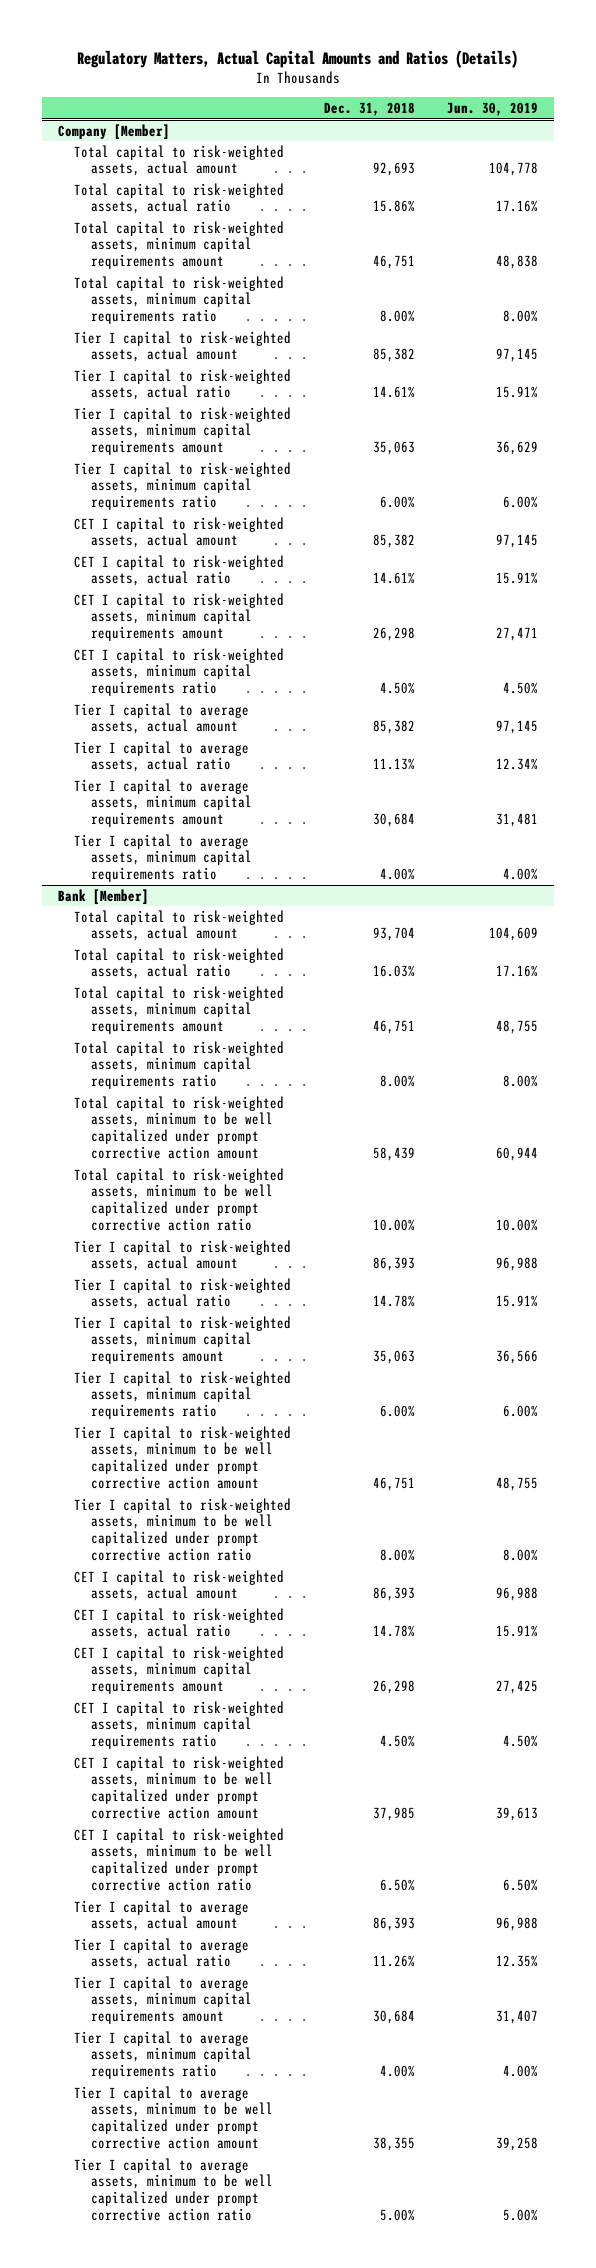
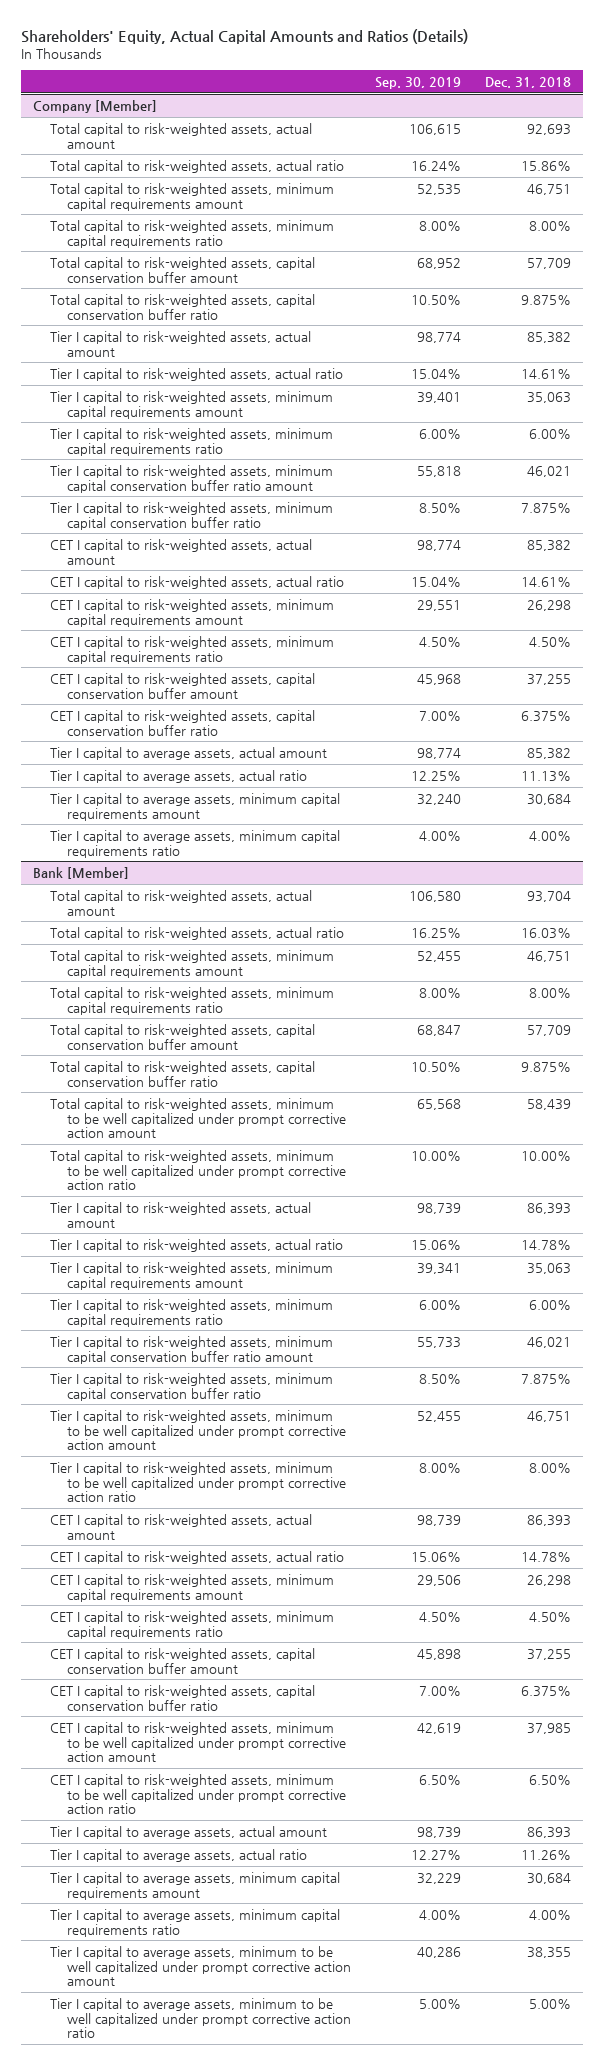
- Regulatory Matters, Actual Capital Amounts and Ratios (Details)
+ Shareholders' Equity, Actual Capital Amounts and Ratios (Details)
- | Dec. 31, 2018 | Jun. 30, 2019
+ | Sep. 30, 2019 | Dec. 31, 2018
@ Company [Member]
+ Total capital to risk-weighted assets, capital conservation buffer amount | 68,952 | 57,709
+ Total capital to risk-weighted assets, capital conservation buffer ratio | 10.50% | 9.875%
+ Tier I capital to risk-weighted assets, minimum capital conservation buffer ratio amount | 55,818 | 46,021
+ Tier I capital to risk-weighted assets, minimum capital conservation buffer ratio | 8.50% | 7.875%
+ CET I capital to risk-weighted assets, capital conservation buffer amount | 45,968 | 37,255
+ CET I capital to risk-weighted assets, capital conservation buffer ratio | 7.00% | 6.375%
@ Bank [Member]
+ Total capital to risk-weighted assets, capital conservation buffer amount | 68,847 | 57,709
+ Total capital to risk-weighted assets, capital conservation buffer ratio | 10.50% | 9.875%
+ Tier I capital to risk-weighted assets, minimum capital conservation buffer ratio amount | 55,733 | 46,021
+ Tier I capital to risk-weighted assets, minimum capital conservation buffer ratio | 8.50% | 7.875%
+ CET I capital to risk-weighted assets, capital conservation buffer amount | 45,898 | 37,255
+ CET I capital to risk-weighted assets, capital conservation buffer ratio | 7.00% | 6.375%

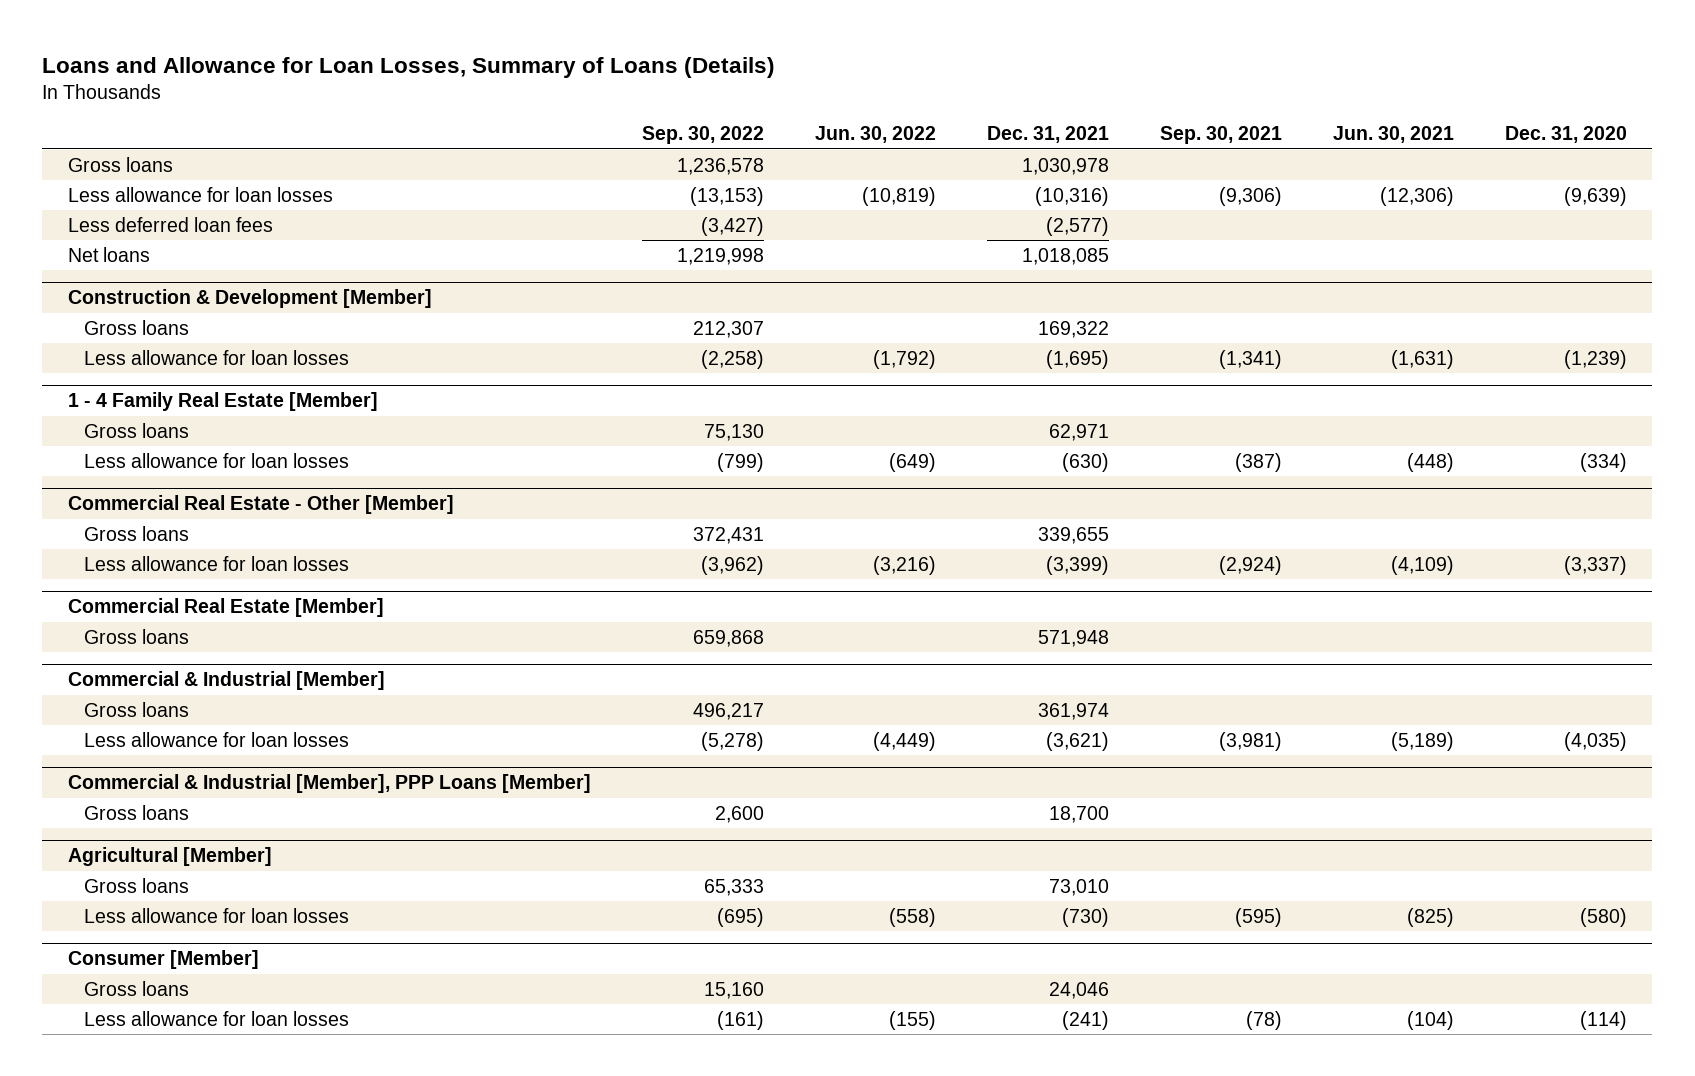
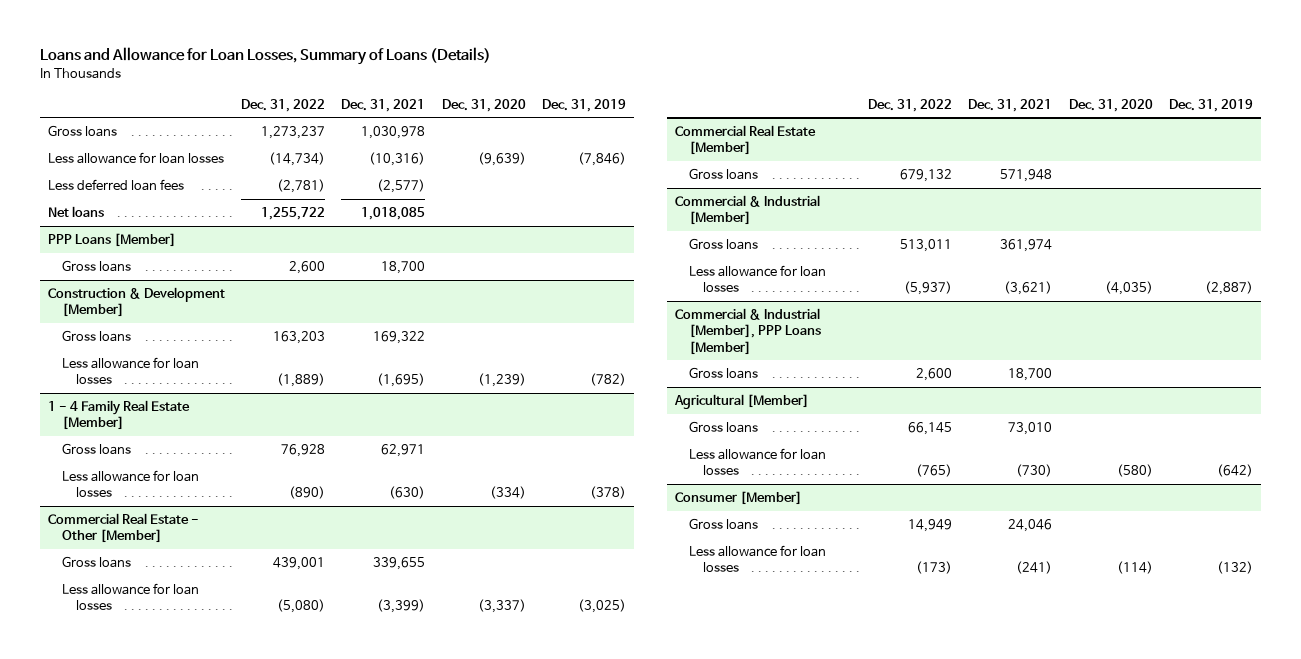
- | Sep. 30, 2022 | Jun. 30, 2022 | Dec. 31, 2021 | Sep. 30, 2021 | Jun. 30, 2021 | Dec. 31, 2020
+ | Dec. 31, 2022 | Dec. 31, 2021 | Dec. 31, 2020 | Dec. 31, 2019
+ PPP Loans [Member]
+ Gross loans | 2,600 | 18,700 | |

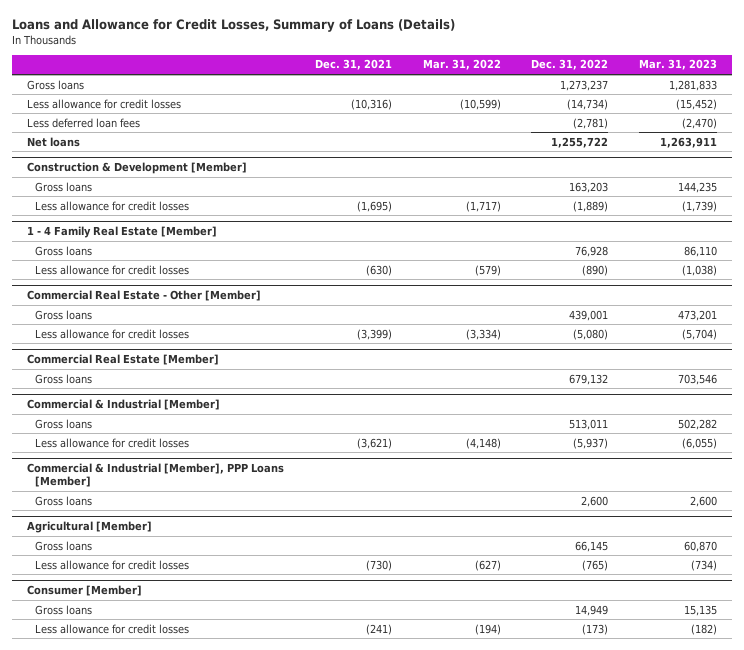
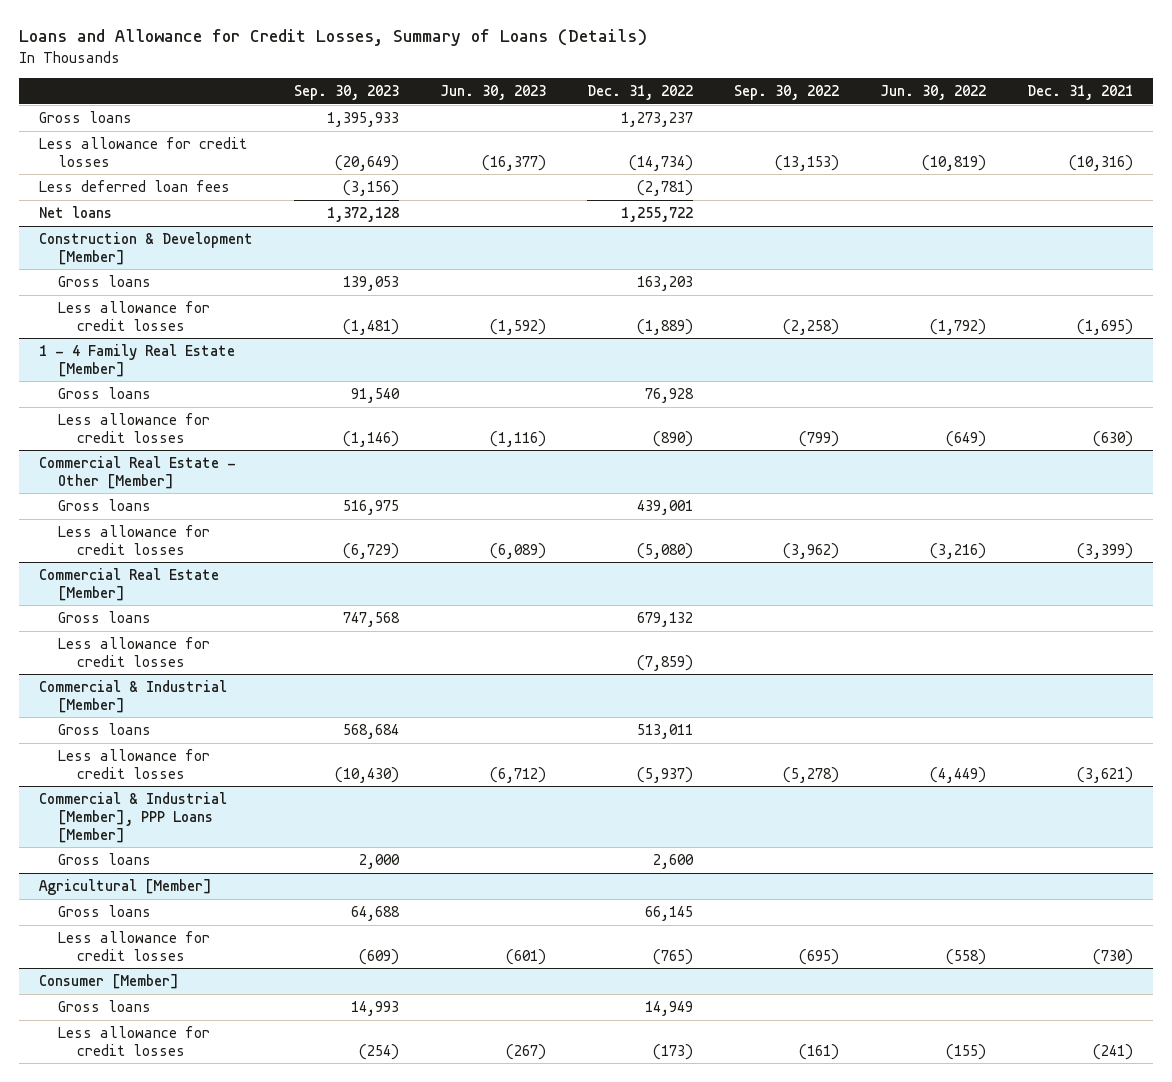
- | Dec. 31, 2021 | Mar. 31, 2022 | Dec. 31, 2022 | Mar. 31, 2023
+ | Sep. 30, 2023 | Jun. 30, 2023 | Dec. 31, 2022 | Sep. 30, 2022 | Jun. 30, 2022 | Dec. 31, 2021
@ Commercial Real Estate [Member]
+ Less allowance for credit losses | | | (7,859) | | |

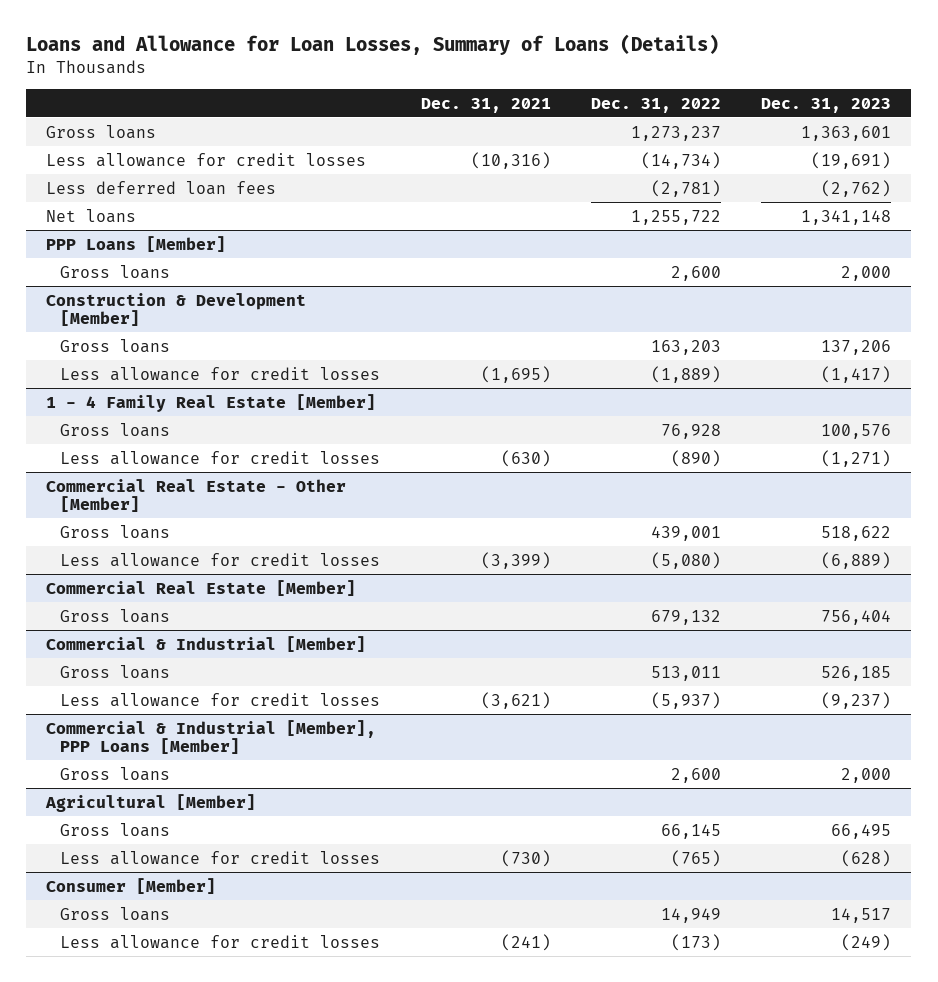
- Loans and Allowance for Credit Losses, Summary of Loans (Details)
+ Loans and Allowance for Loan Losses, Summary of Loans (Details)
- | Sep. 30, 2023 | Jun. 30, 2023 | Dec. 31, 2022 | Sep. 30, 2022 | Jun. 30, 2022 | Dec. 31, 2021
+ | Dec. 31, 2021 | Dec. 31, 2022 | Dec. 31, 2023
+ PPP Loans [Member]
+ Gross loans | | 2,600 | 2,000
@ Commercial Real Estate [Member]
- Less allowance for credit losses | | | (7,859) | | |

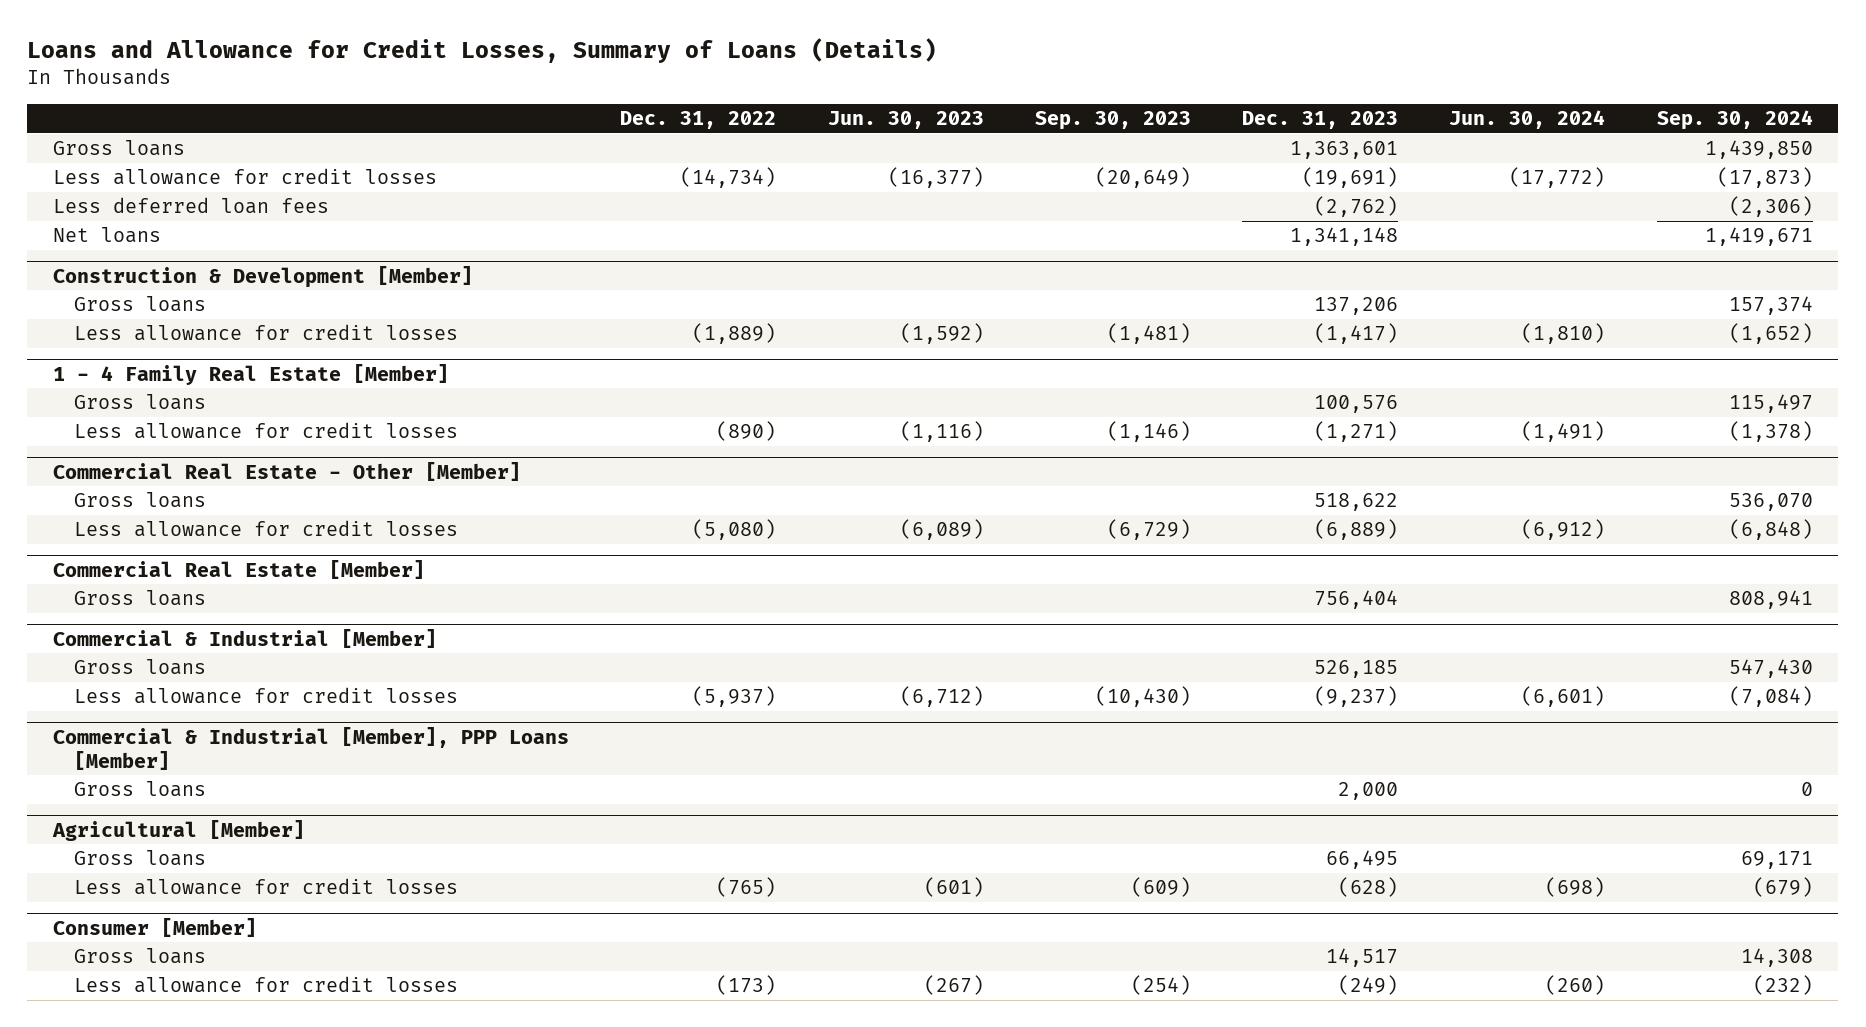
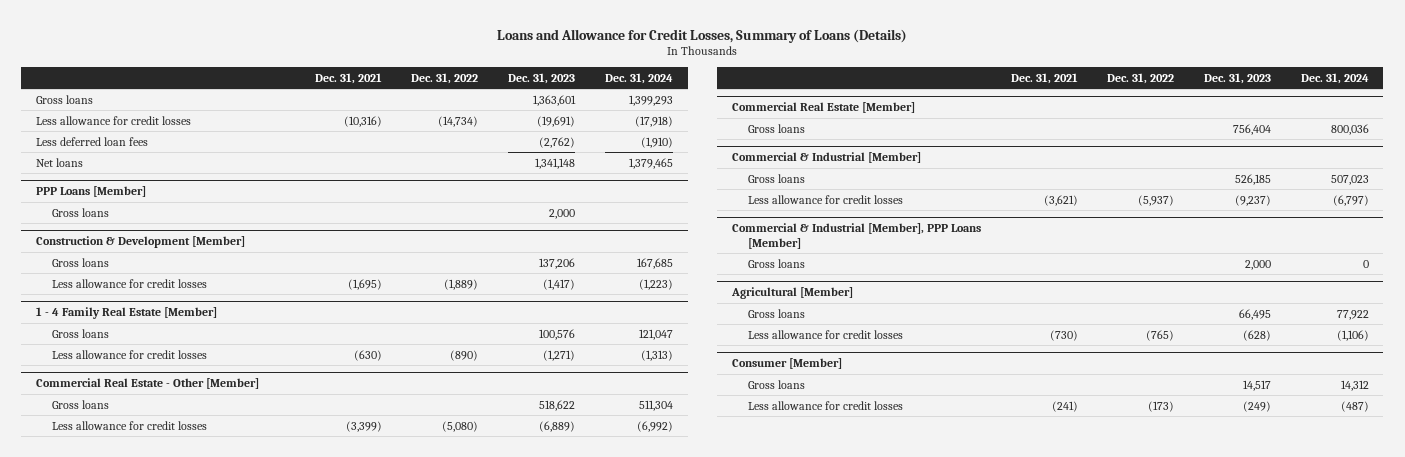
- | Dec. 31, 2022 | Jun. 30, 2023 | Sep. 30, 2023 | Dec. 31, 2023 | Jun. 30, 2024 | Sep. 30, 2024
+ | Dec. 31, 2021 | Dec. 31, 2022 | Dec. 31, 2023 | Dec. 31, 2024
+ PPP Loans [Member]
+ Gross loans | | | 2,000 |

